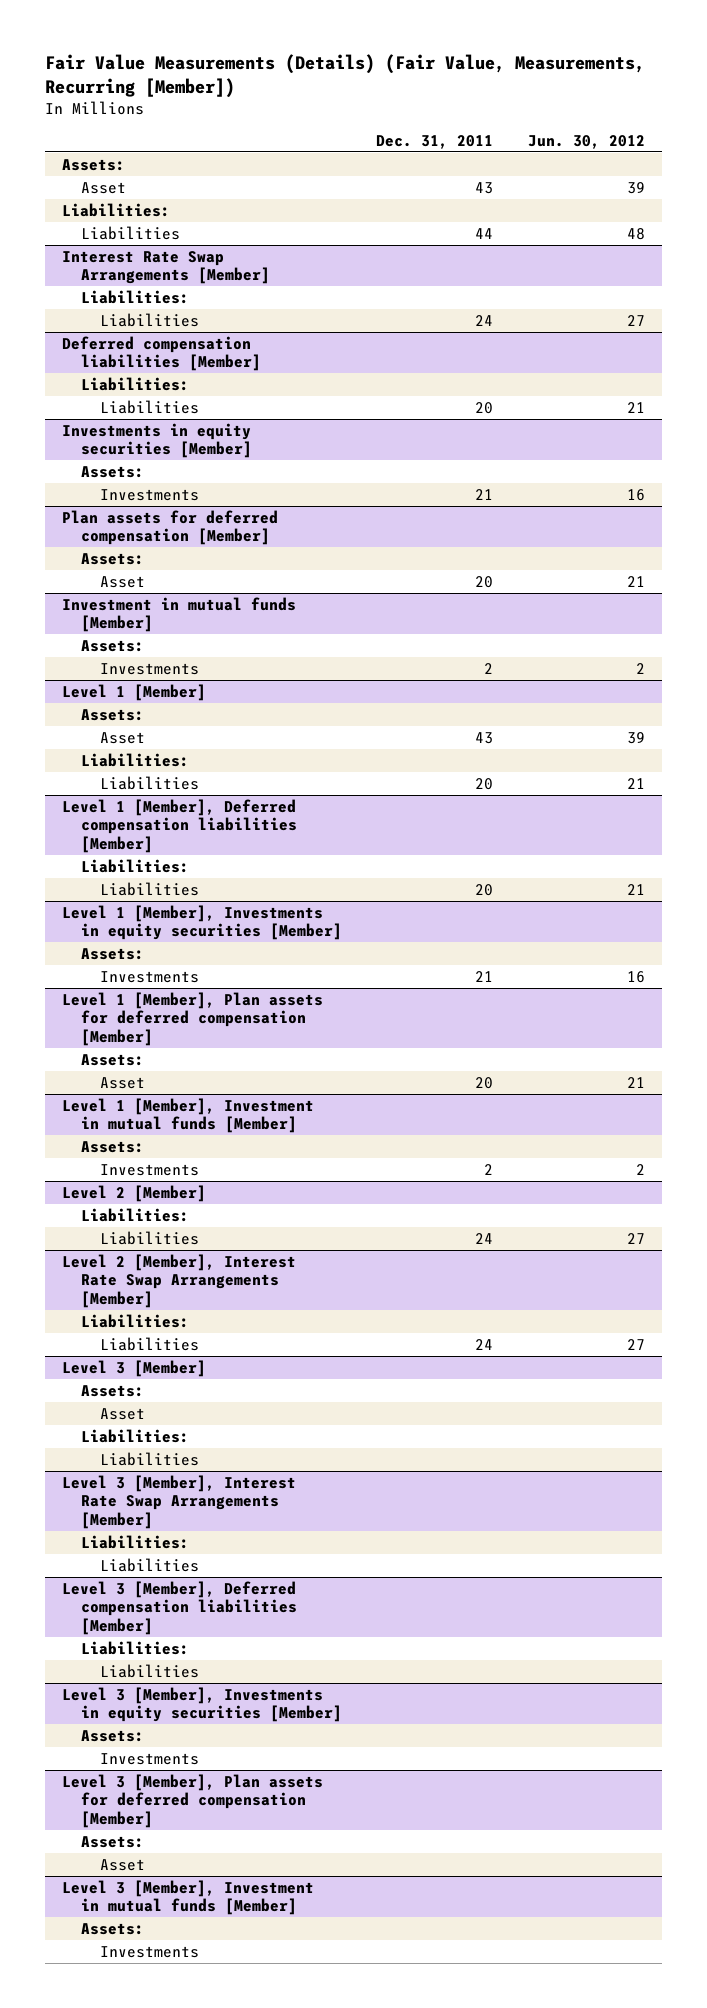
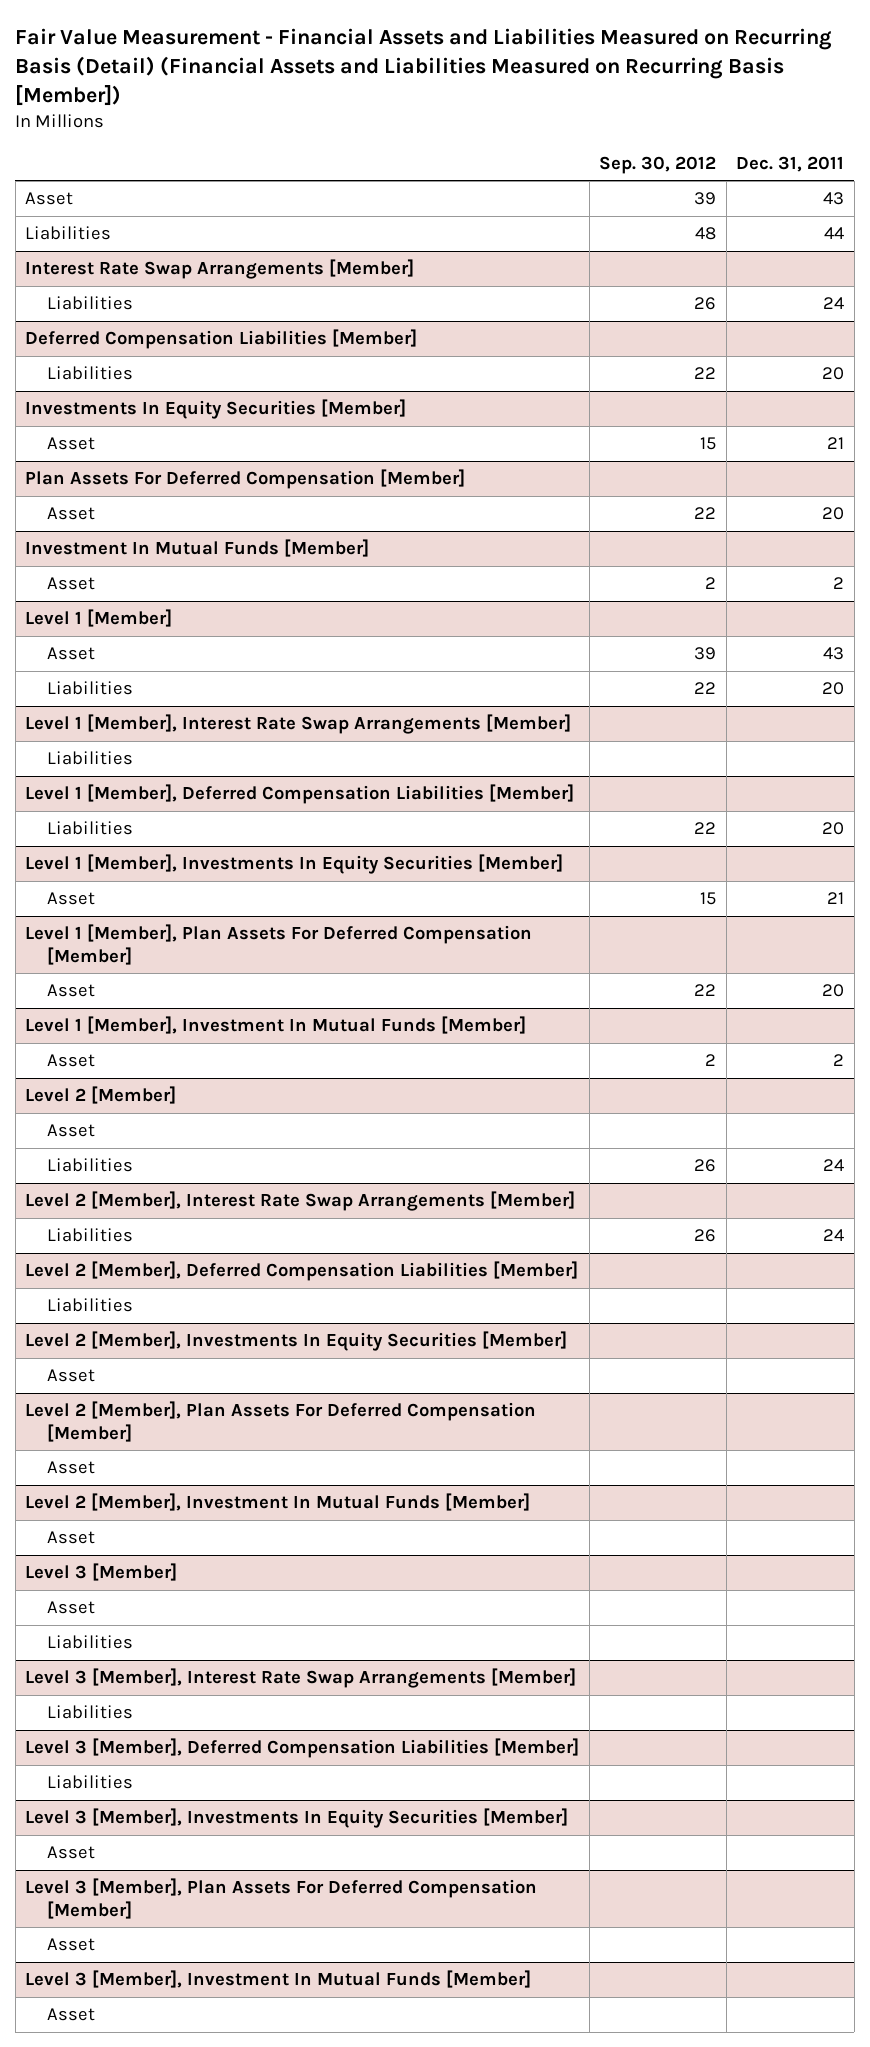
- Fair Value Measurements (Details) (Fair Value, Measurements, Recurring [Member])
+ Fair Value Measurement - Financial Assets and Liabilities Measured on Recurring Basis (Detail) (Financial Assets and Liabilities Measured on Recurring Basis [Member])
- | Dec. 31, 2011 | Jun. 30, 2012
+ | Sep. 30, 2012 | Dec. 31, 2011
- Assets:
- Liabilities:
@ Interest Rate Swap Arrangements [Member]
- Liabilities:
- Deferred compensation liabilities [Member]
- Liabilities:
+ Deferred Compensation Liabilities [Member]
- Investments in equity securities [Member]
- Assets:
- Investments | 21 | 16
- Plan assets for deferred compensation [Member]
- Assets:
+ Investments In Equity Securities [Member]
+ Asset | 15 | 21
+ Plan Assets For Deferred Compensation [Member]
- Investment in mutual funds [Member]
- Assets:
- Investments | 2 | 2
+ Investment In Mutual Funds [Member]
+ Asset | 2 | 2
@ Level 1 [Member]
- Assets:
- Liabilities:
- Level 1 [Member], Deferred compensation liabilities [Member]
- Liabilities:
+ Level 1 [Member], Interest Rate Swap Arrangements [Member]
+ Liabilities
+ Level 1 [Member], Deferred Compensation Liabilities [Member]
- Level 1 [Member], Investments in equity securities [Member]
- Assets:
- Investments | 21 | 16
- Level 1 [Member], Plan assets for deferred compensation [Member]
- Assets:
+ Level 1 [Member], Investments In Equity Securities [Member]
+ Asset | 15 | 21
+ Level 1 [Member], Plan Assets For Deferred Compensation [Member]
- Level 1 [Member], Investment in mutual funds [Member]
- Assets:
- Investments | 2 | 2
+ Level 1 [Member], Investment In Mutual Funds [Member]
+ Asset | 2 | 2
@ Level 2 [Member]
- Liabilities:
+ Asset
@ Level 2 [Member], Interest Rate Swap Arrangements [Member]
- Liabilities:
+ Level 2 [Member], Deferred Compensation Liabilities [Member]
+ Liabilities
+ Level 2 [Member], Investments In Equity Securities [Member]
+ Asset
+ Level 2 [Member], Plan Assets For Deferred Compensation [Member]
+ Asset
+ Level 2 [Member], Investment In Mutual Funds [Member]
+ Asset
@ Level 3 [Member]
- Assets:
- Liabilities:
@ Level 3 [Member], Interest Rate Swap Arrangements [Member]
- Liabilities:
- Level 3 [Member], Deferred compensation liabilities [Member]
- Liabilities:
+ Level 3 [Member], Deferred Compensation Liabilities [Member]
- Level 3 [Member], Investments in equity securities [Member]
- Assets:
- Investments
- Level 3 [Member], Plan assets for deferred compensation [Member]
- Assets:
+ Level 3 [Member], Investments In Equity Securities [Member]
- Level 3 [Member], Investment in mutual funds [Member]
- Assets:
- Investments
+ Level 3 [Member], Plan Assets For Deferred Compensation [Member]
+ Asset
+ Level 3 [Member], Investment In Mutual Funds [Member]
+ Asset

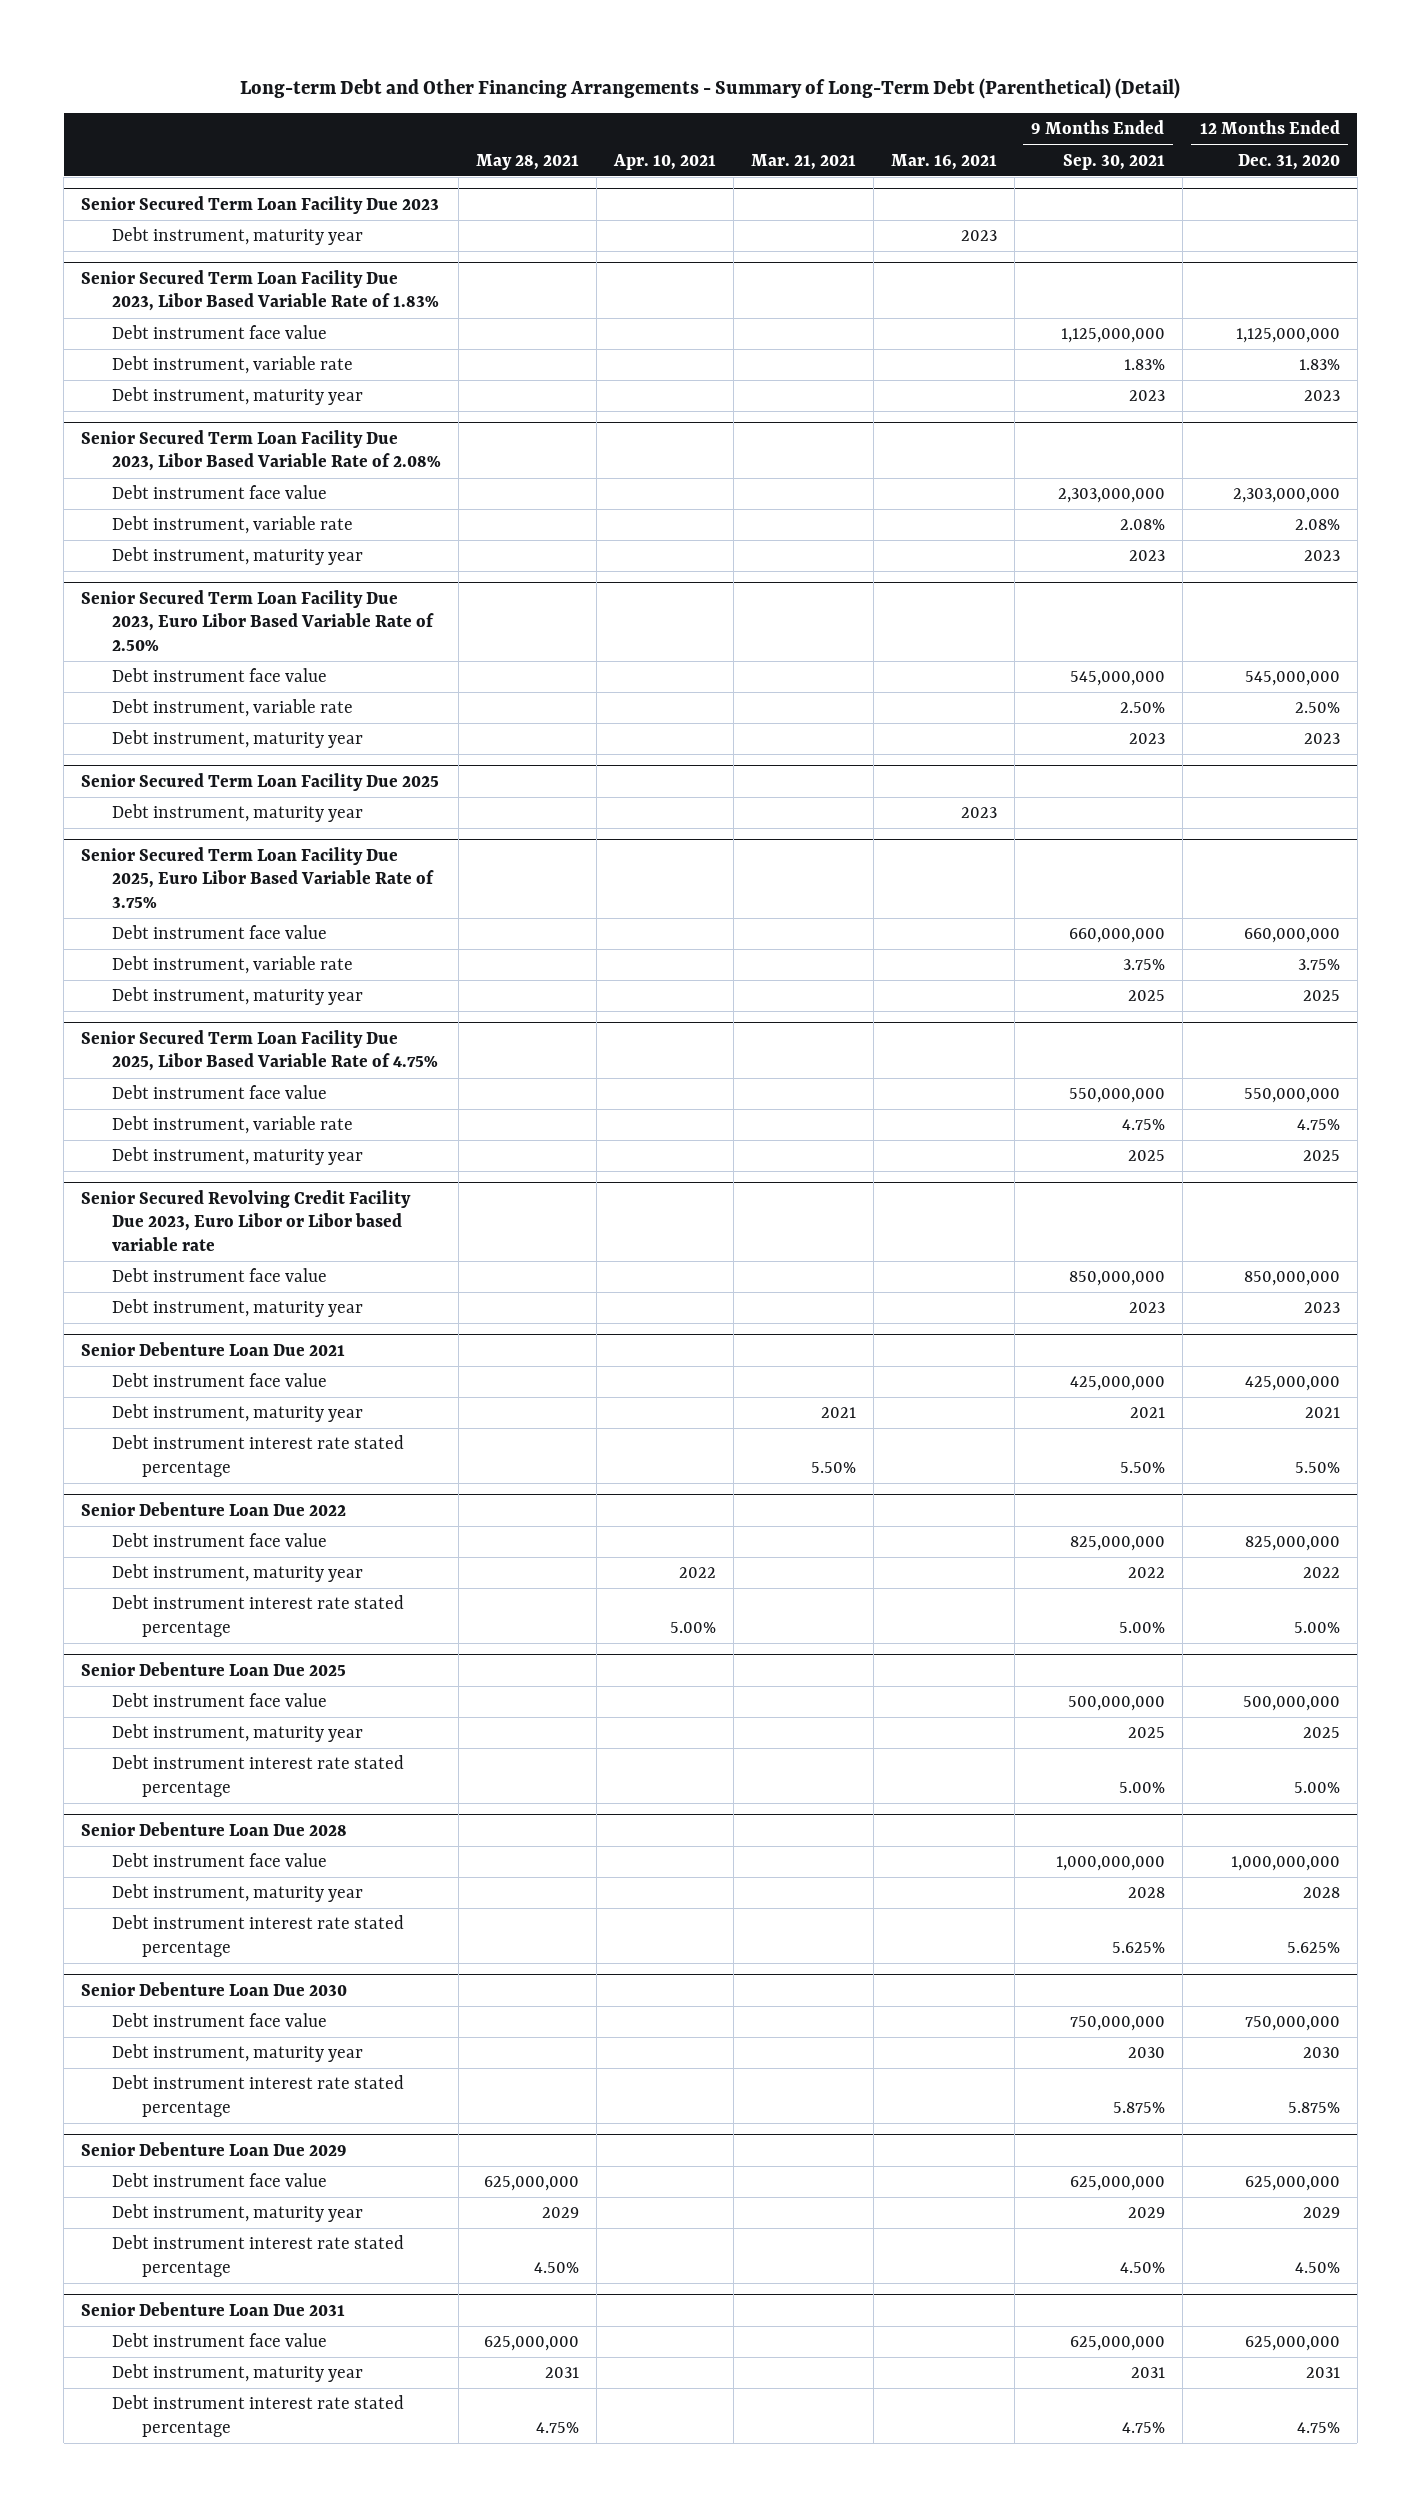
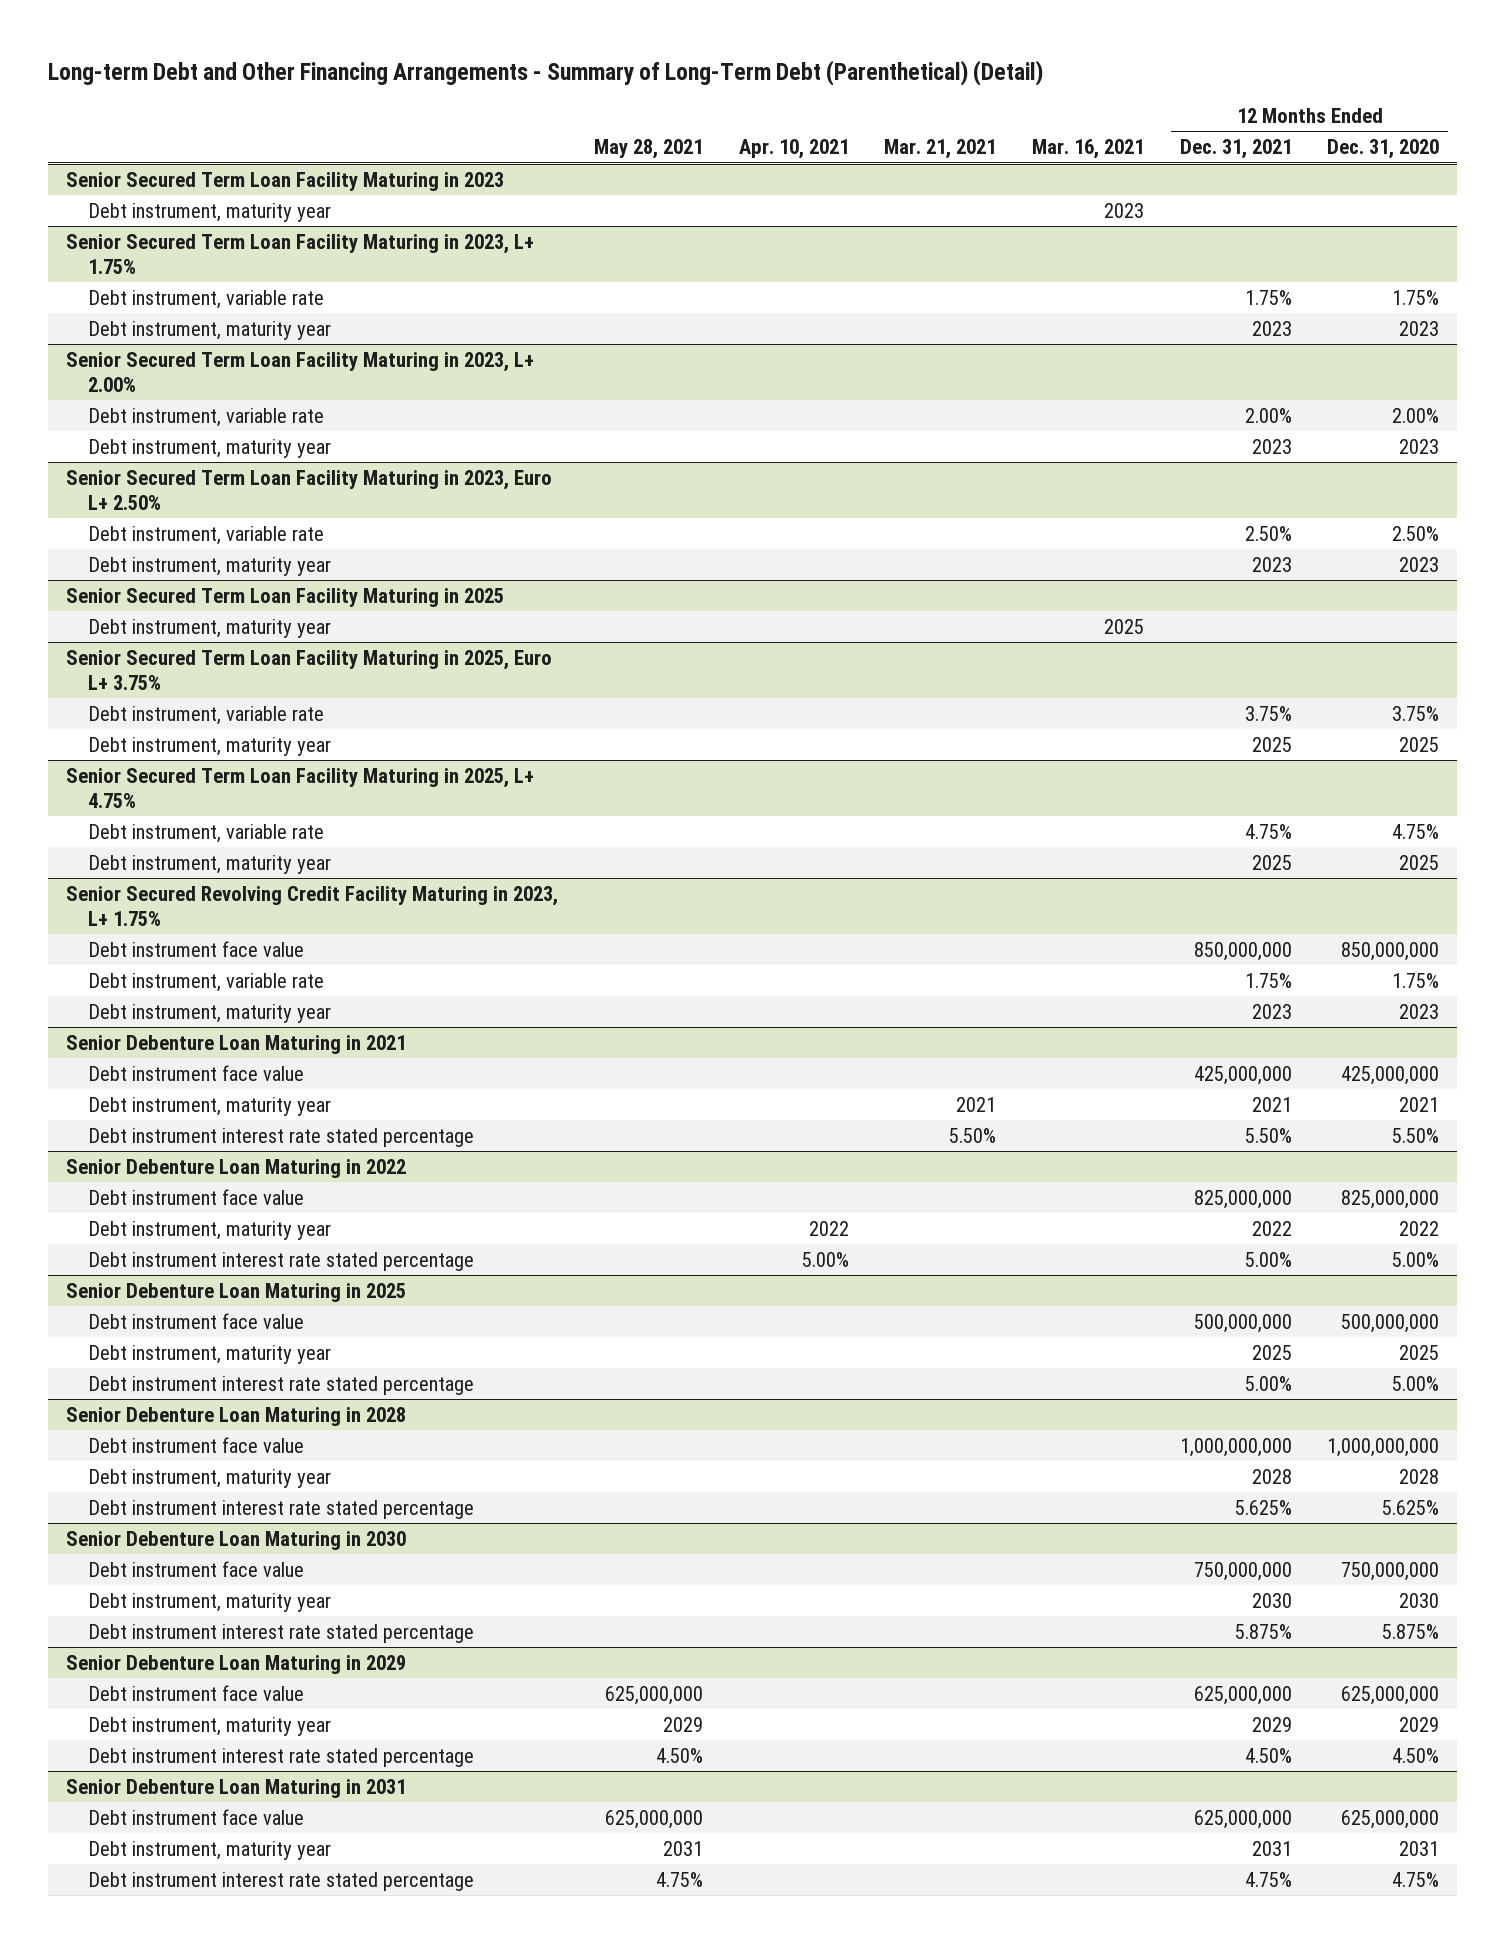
- | May 28, 2021 | Apr. 10, 2021 | Mar. 21, 2021 | Mar. 16, 2021 | 9 Months Ended Sep. 30, 2021 | 12 Months Ended Dec. 31, 2020
+ | May 28, 2021 | Apr. 10, 2021 | Mar. 21, 2021 | Mar. 16, 2021 | 12 Months Ended Dec. 31, 2021 | 12 Months Ended Dec. 31, 2020
- Senior Secured Term Loan Facility Due 2023
+ Senior Secured Term Loan Facility Maturing in 2023
- Senior Secured Term Loan Facility Due 2023, Libor Based Variable Rate of 1.83%
- Debt instrument face value | | | | | 1,125,000,000 | 1,125,000,000
- Debt instrument, variable rate | | | | | 1.83% | 1.83%
+ Senior Secured Term Loan Facility Maturing in 2023, L+ 1.75%
+ Debt instrument, variable rate | | | | | 1.75% | 1.75%
- Senior Secured Term Loan Facility Due 2023, Libor Based Variable Rate of 2.08%
- Debt instrument face value | | | | | 2,303,000,000 | 2,303,000,000
- Debt instrument, variable rate | | | | | 2.08% | 2.08%
+ Senior Secured Term Loan Facility Maturing in 2023, L+ 2.00%
+ Debt instrument, variable rate | | | | | 2.00% | 2.00%
- Senior Secured Term Loan Facility Due 2023, Euro Libor Based Variable Rate of 2.50%
- Debt instrument face value | | | | | 545,000,000 | 545,000,000
+ Senior Secured Term Loan Facility Maturing in 2023, Euro L+ 2.50%
- Senior Secured Term Loan Facility Due 2025
- Debt instrument, maturity year | | | | 2023 | |
- Senior Secured Term Loan Facility Due 2025, Euro Libor Based Variable Rate of 3.75%
- Debt instrument face value | | | | | 660,000,000 | 660,000,000
+ Senior Secured Term Loan Facility Maturing in 2025
+ Debt instrument, maturity year | | | | 2025 | |
+ Senior Secured Term Loan Facility Maturing in 2025, Euro L+ 3.75%
- Senior Secured Term Loan Facility Due 2025, Libor Based Variable Rate of 4.75%
- Debt instrument face value | | | | | 550,000,000 | 550,000,000
+ Senior Secured Term Loan Facility Maturing in 2025, L+ 4.75%
- Senior Secured Revolving Credit Facility Due 2023, Euro Libor or Libor based variable rate
+ Senior Secured Revolving Credit Facility Maturing in 2023, L+ 1.75%
+ Debt instrument, variable rate | | | | | 1.75% | 1.75%
- Senior Debenture Loan Due 2021
+ Senior Debenture Loan Maturing in 2021
- Senior Debenture Loan Due 2022
+ Senior Debenture Loan Maturing in 2022
- Senior Debenture Loan Due 2025
+ Senior Debenture Loan Maturing in 2025
- Senior Debenture Loan Due 2028
+ Senior Debenture Loan Maturing in 2028
- Senior Debenture Loan Due 2030
+ Senior Debenture Loan Maturing in 2030
- Senior Debenture Loan Due 2029
+ Senior Debenture Loan Maturing in 2029
- Senior Debenture Loan Due 2031
+ Senior Debenture Loan Maturing in 2031

